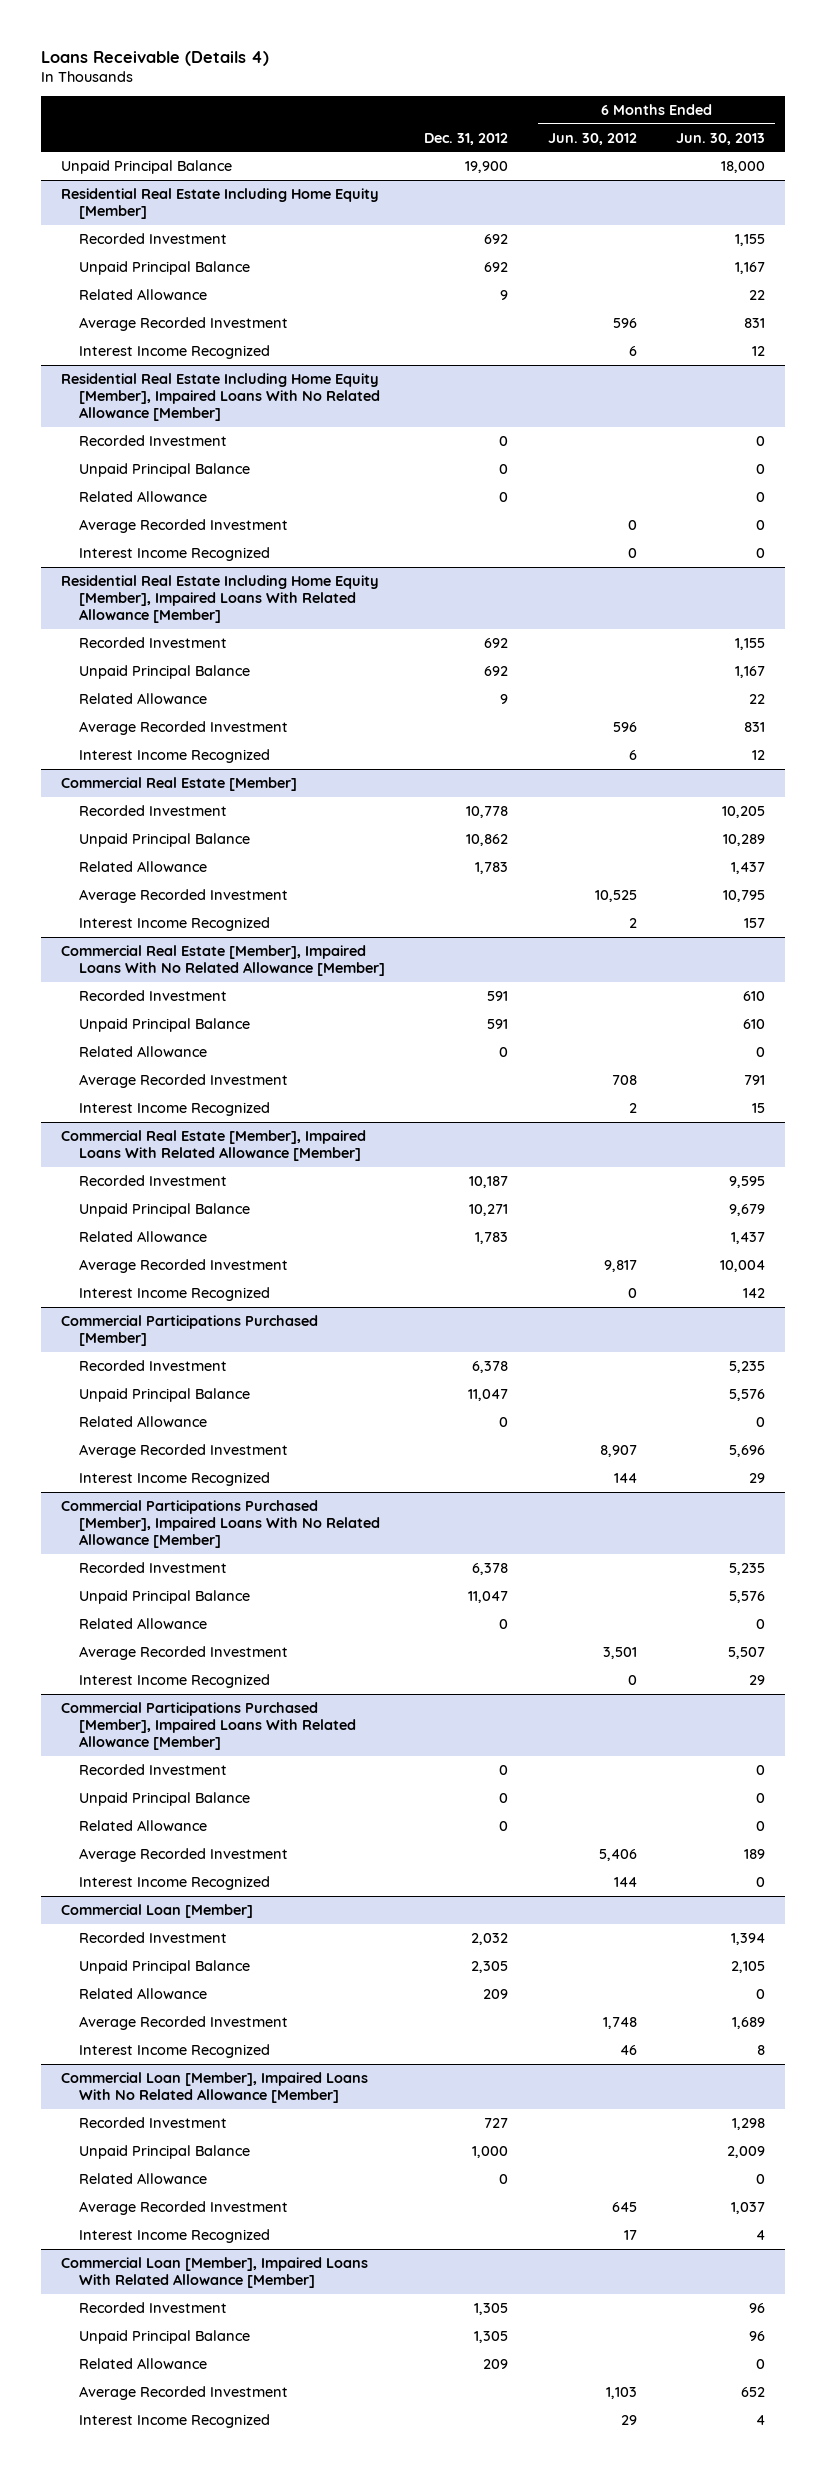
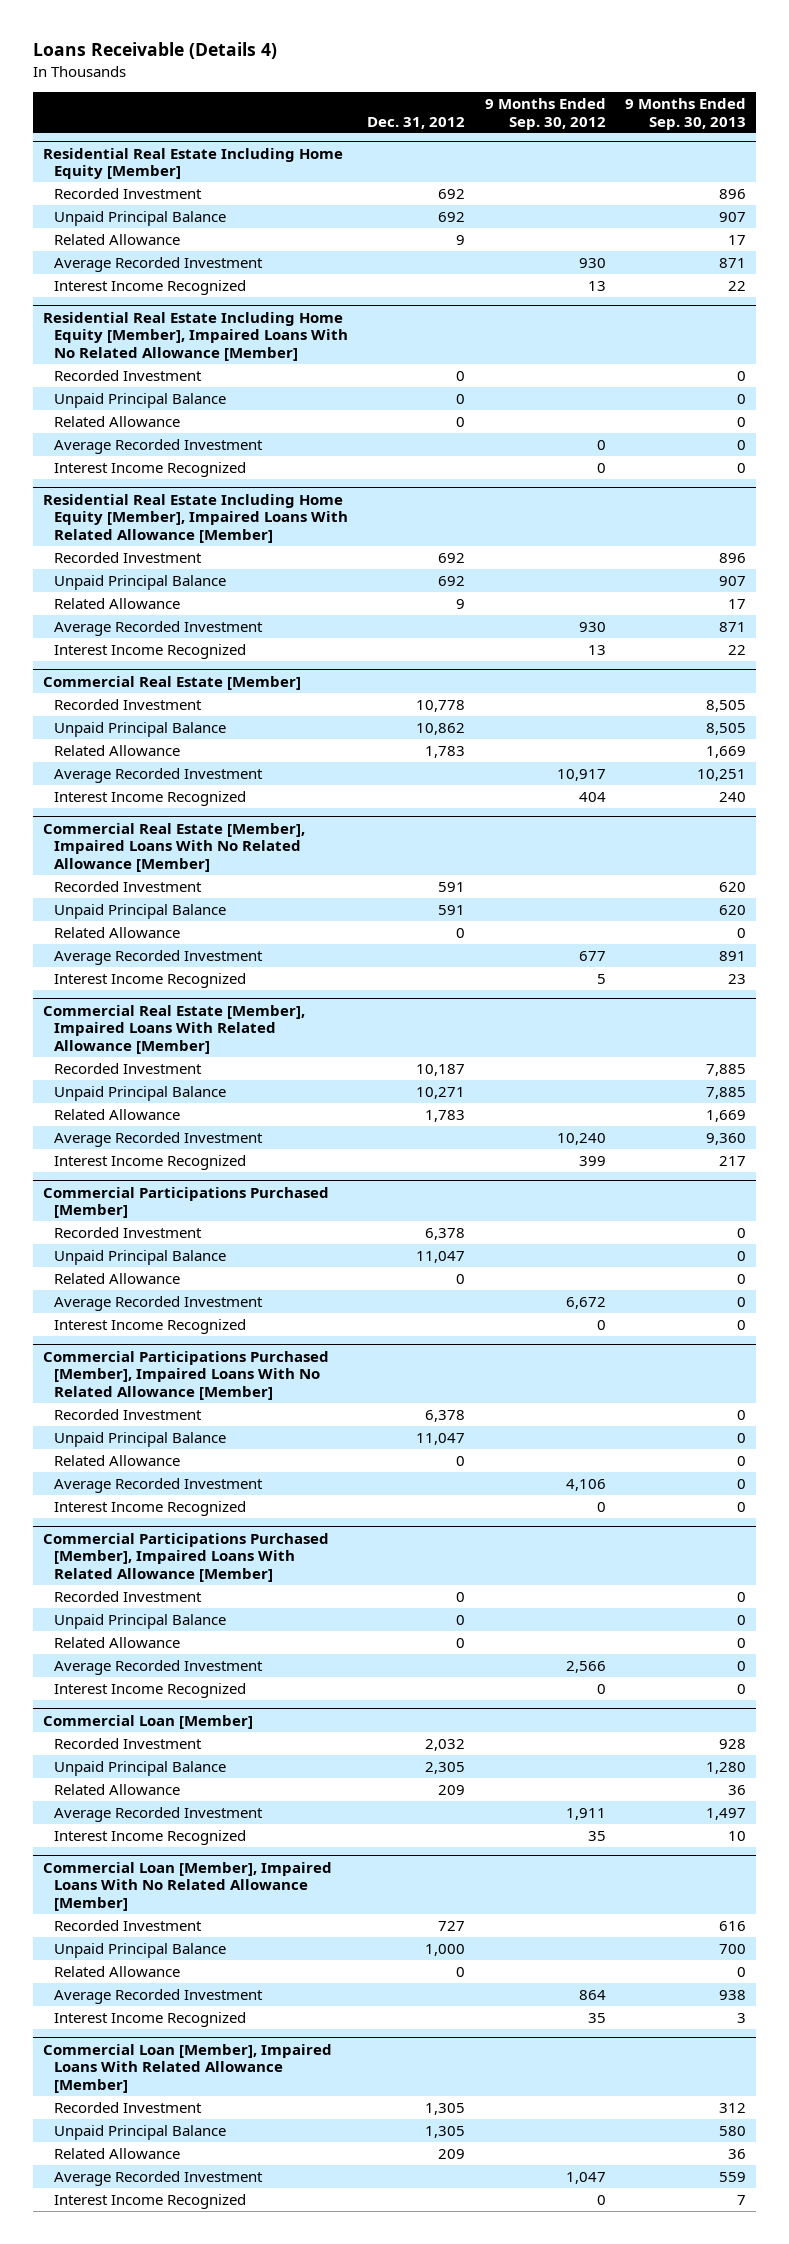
- | Dec. 31, 2012 | 6 Months Ended Jun. 30, 2012 | 6 Months Ended Jun. 30, 2013
+ | Dec. 31, 2012 | 9 Months Ended Sep. 30, 2012 | 9 Months Ended Sep. 30, 2013
- Unpaid Principal Balance | 19,900 | | 18,000

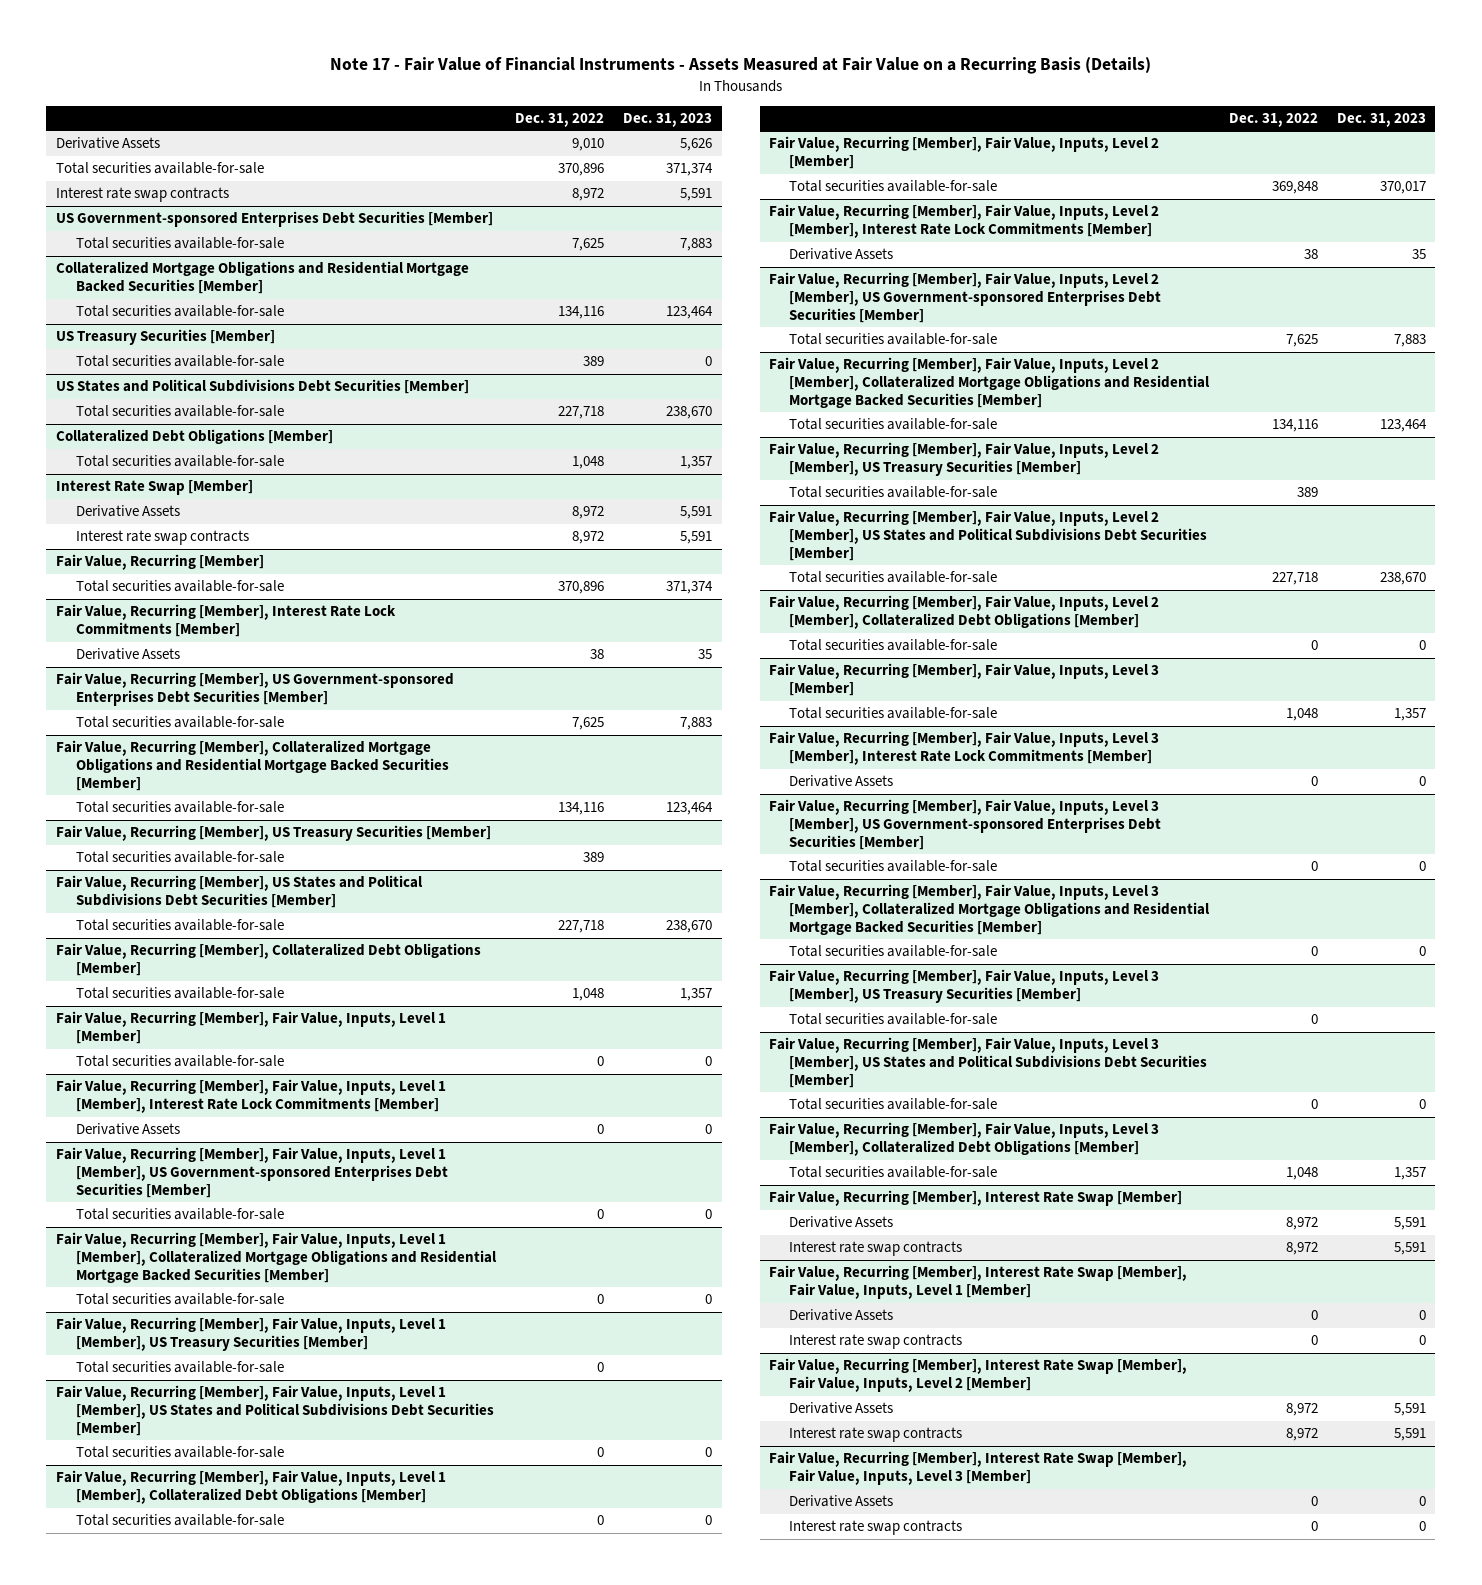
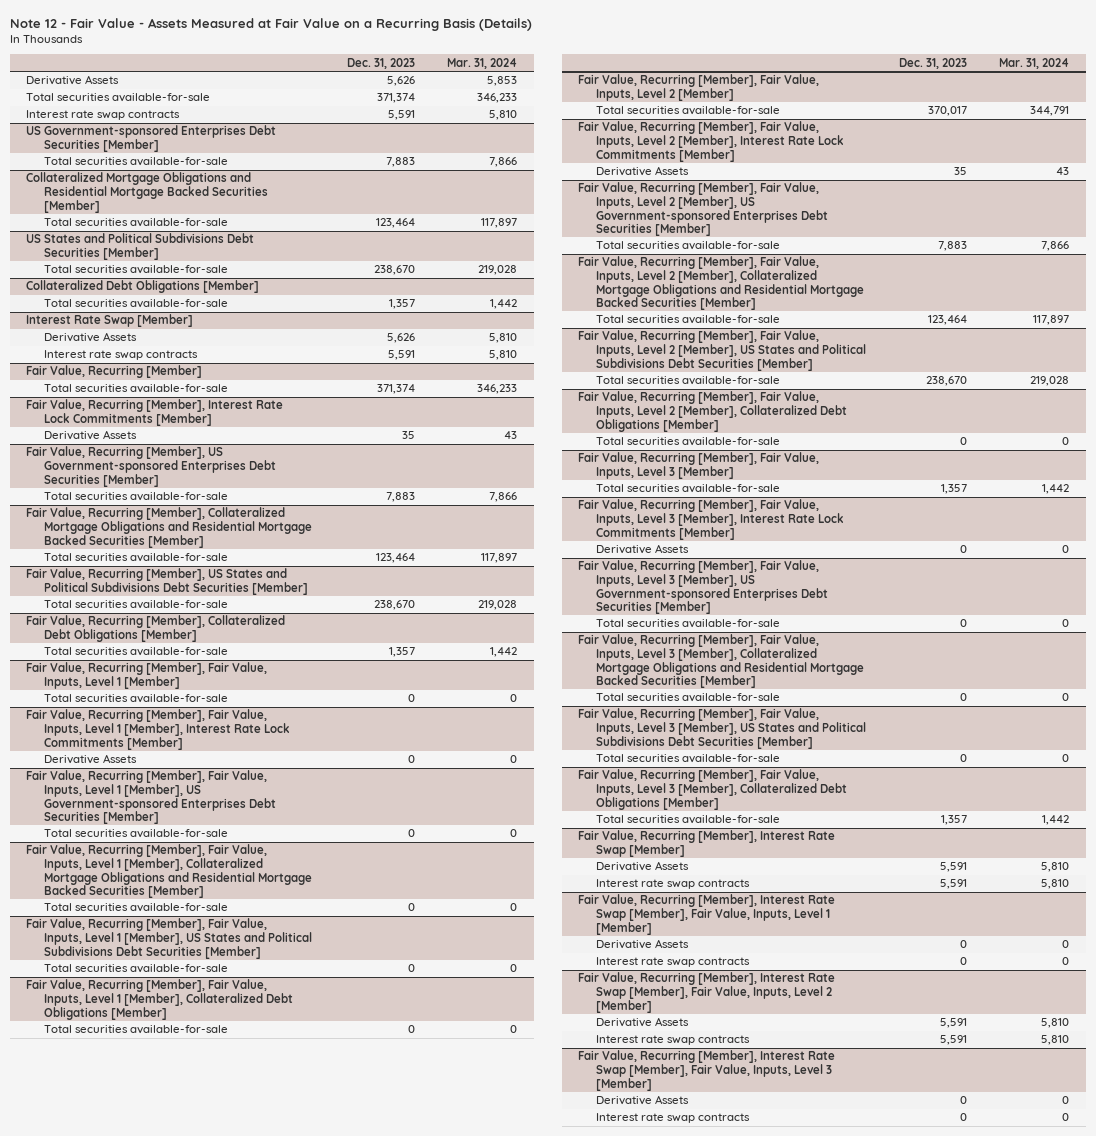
- Note 17 - Fair Value of Financial Instruments - Assets Measured at Fair Value on a Recurring Basis (Details)
+ Note 12 - Fair Value - Assets Measured at Fair Value on a Recurring Basis (Details)
- | Dec. 31, 2022 | Dec. 31, 2023
+ | Dec. 31, 2023 | Mar. 31, 2024
- US Treasury Securities [Member]
- Total securities available-for-sale | 389 | 0
@ Interest Rate Swap [Member]
- Derivative Assets | 8,972 | 5,591
+ Derivative Assets | 5,626 | 5,810
- Fair Value, Recurring [Member], US Treasury Securities [Member]
- Total securities available-for-sale | 389 |
- Fair Value, Recurring [Member], Fair Value, Inputs, Level 1 [Member], US Treasury Securities [Member]
- Total securities available-for-sale | 0 |
- Fair Value, Recurring [Member], Fair Value, Inputs, Level 2 [Member], US Treasury Securities [Member]
- Total securities available-for-sale | 389 |
- Fair Value, Recurring [Member], Fair Value, Inputs, Level 3 [Member], US Treasury Securities [Member]
- Total securities available-for-sale | 0 |

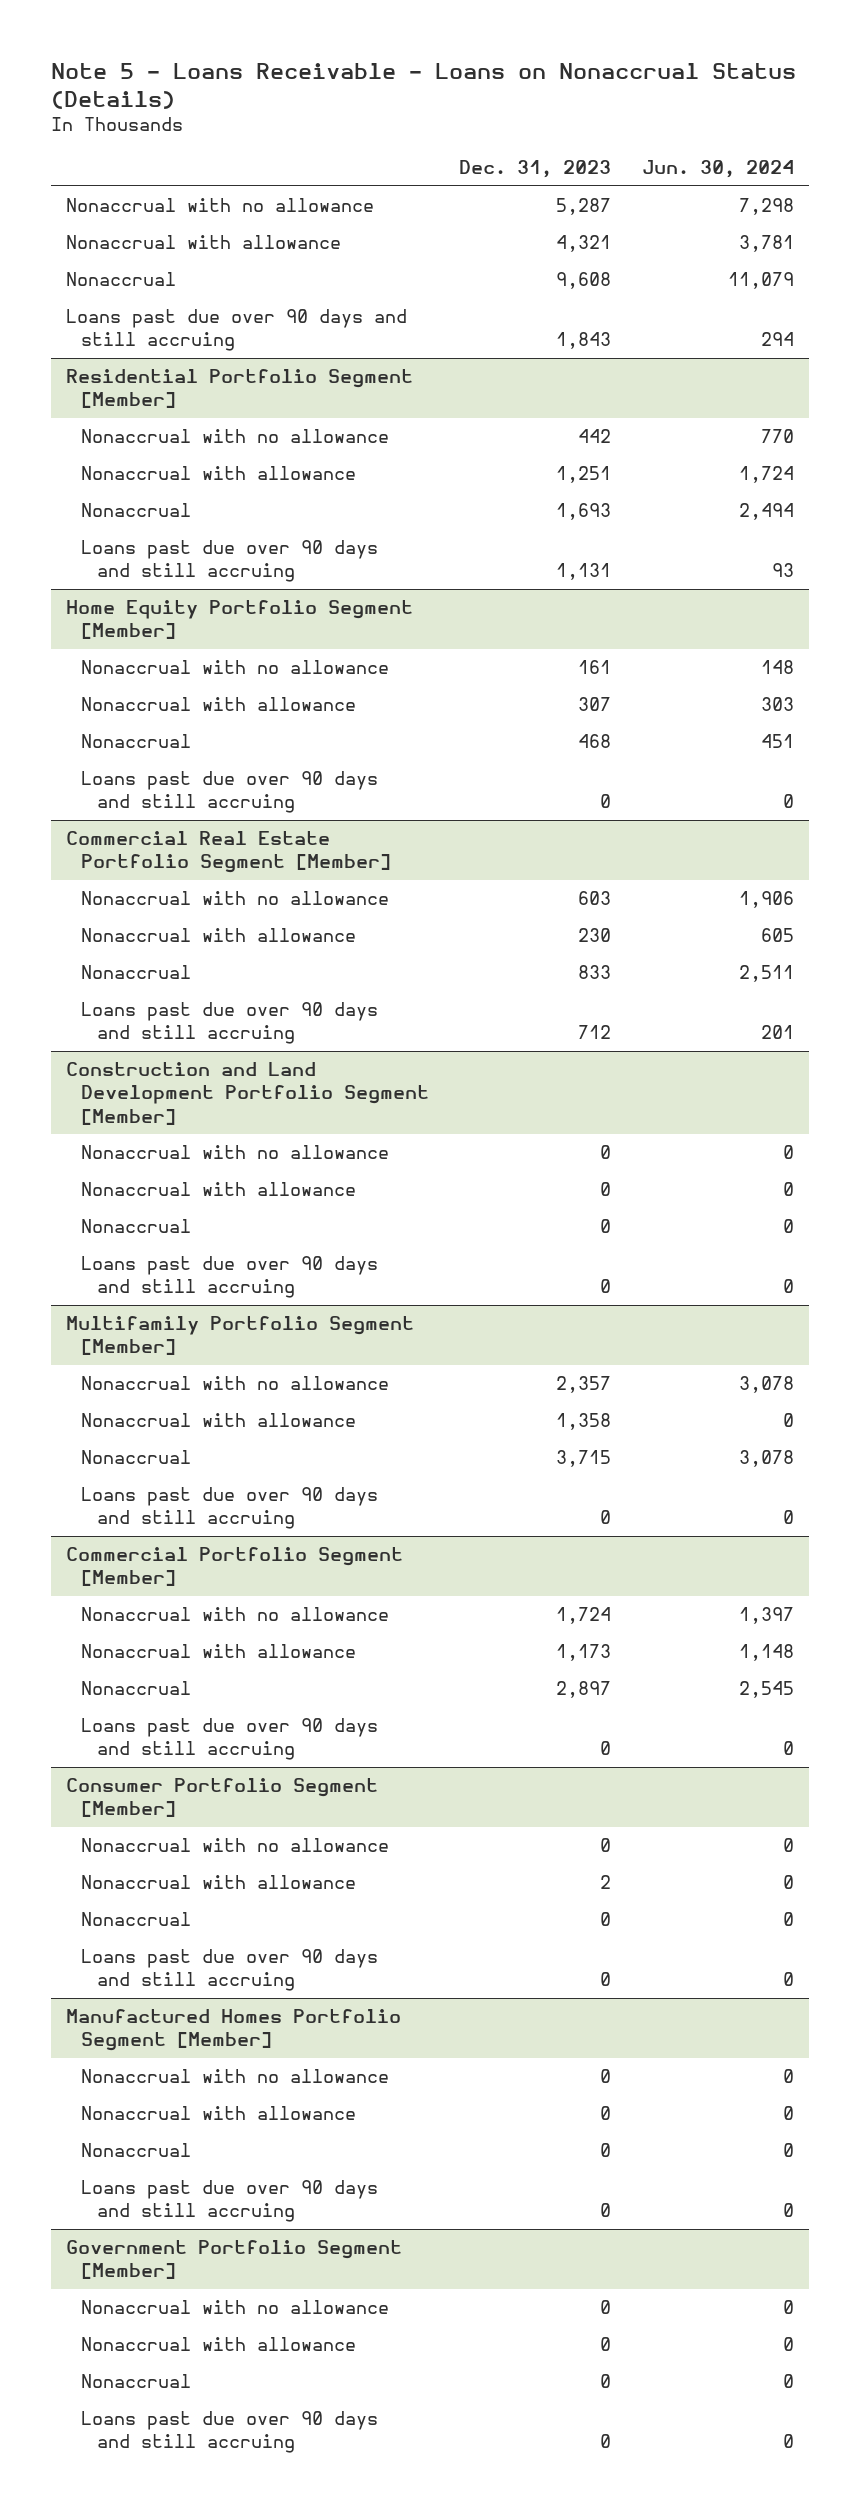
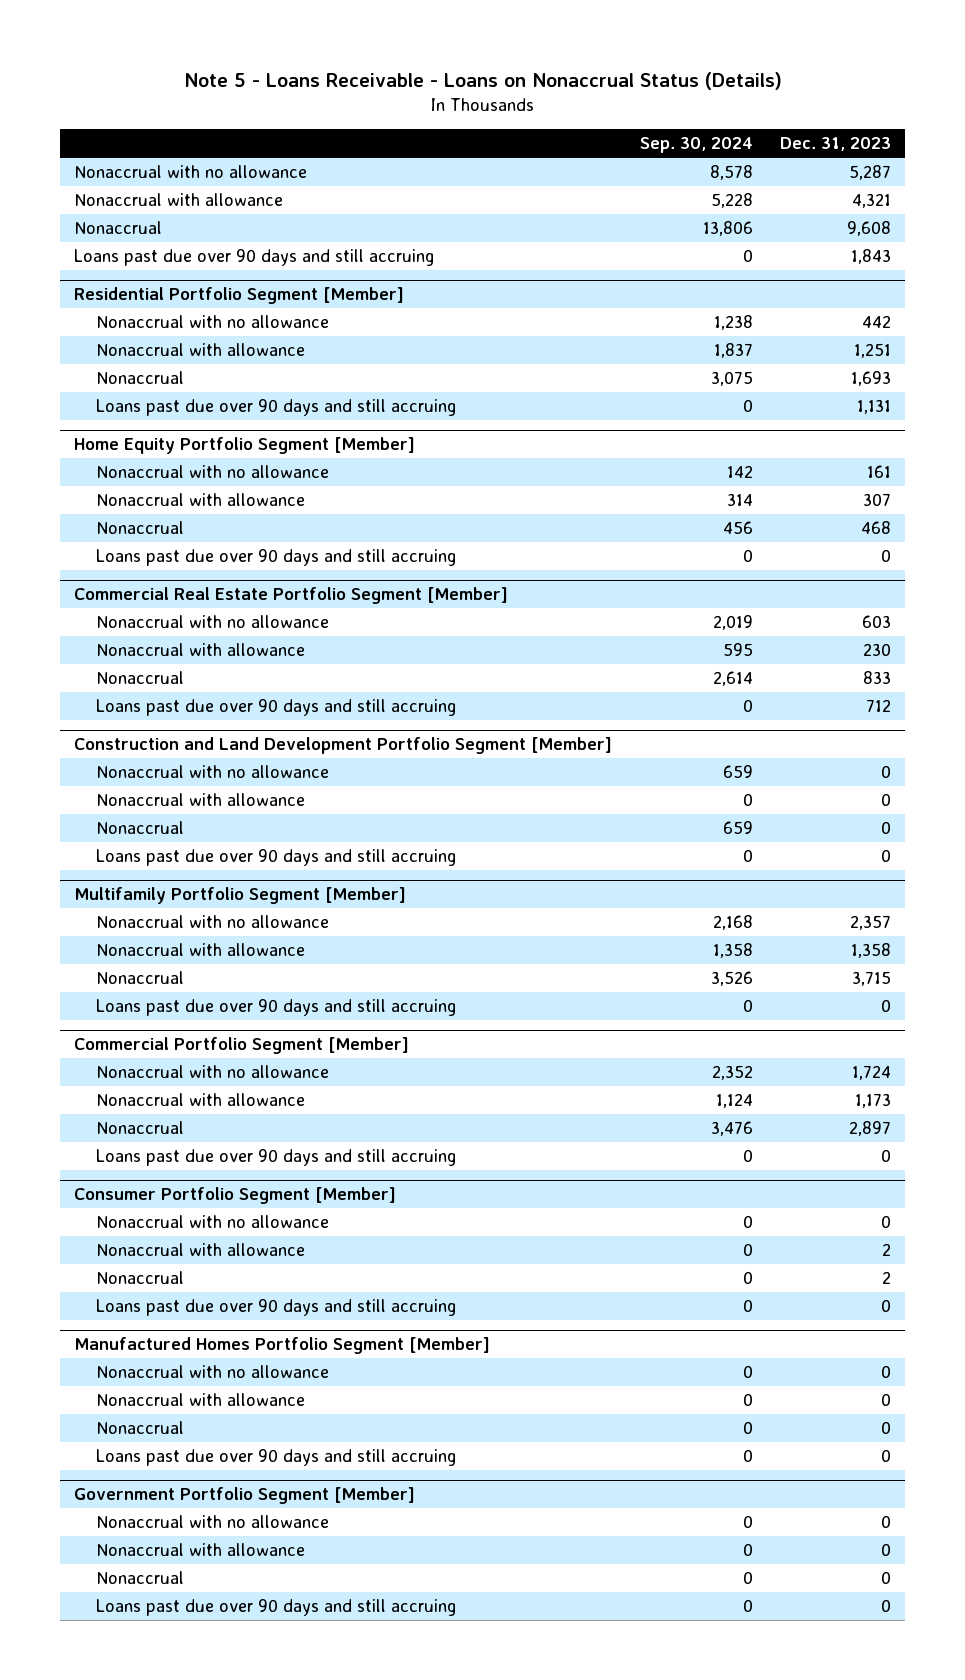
- | Dec. 31, 2023 | Jun. 30, 2024
+ | Sep. 30, 2024 | Dec. 31, 2023
@ Consumer Portfolio Segment [Member]
- Nonaccrual | 0 | 0
+ Nonaccrual | 0 | 2

